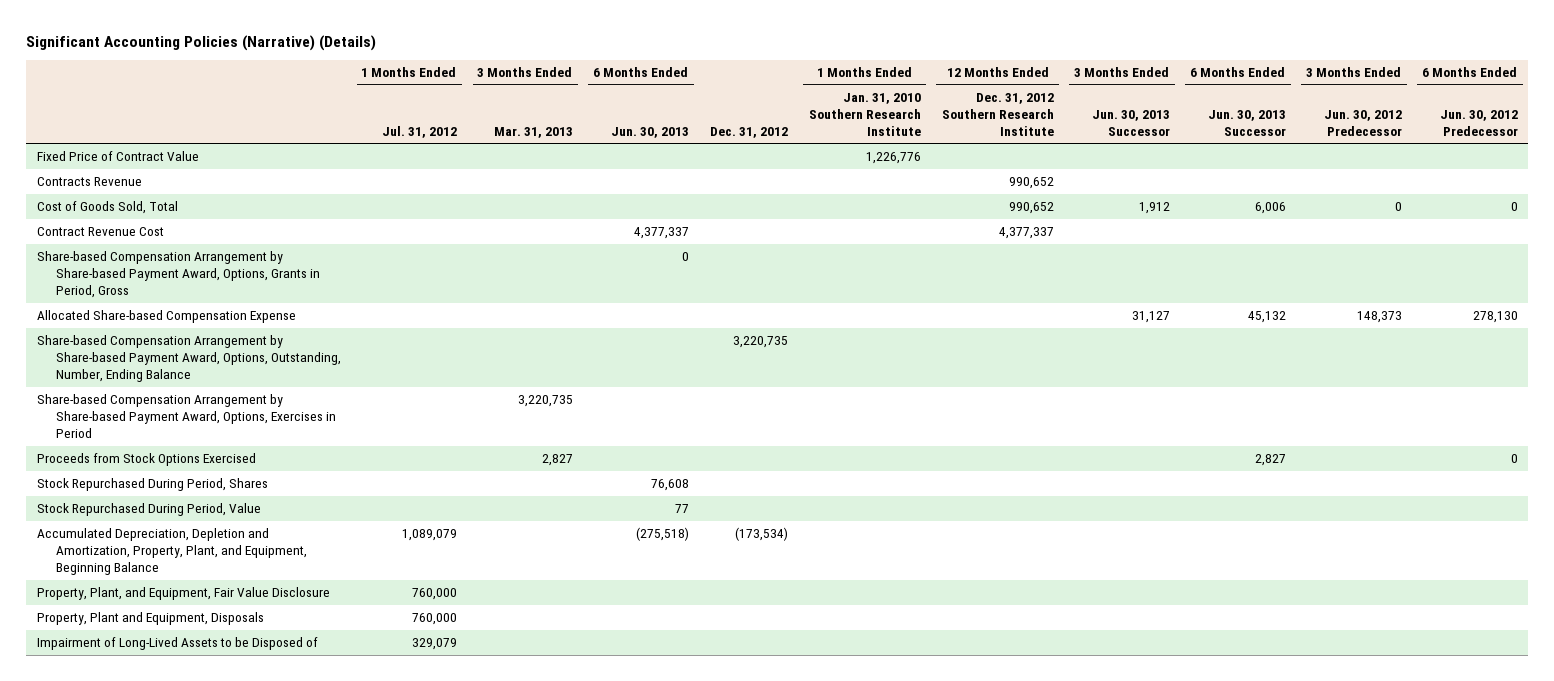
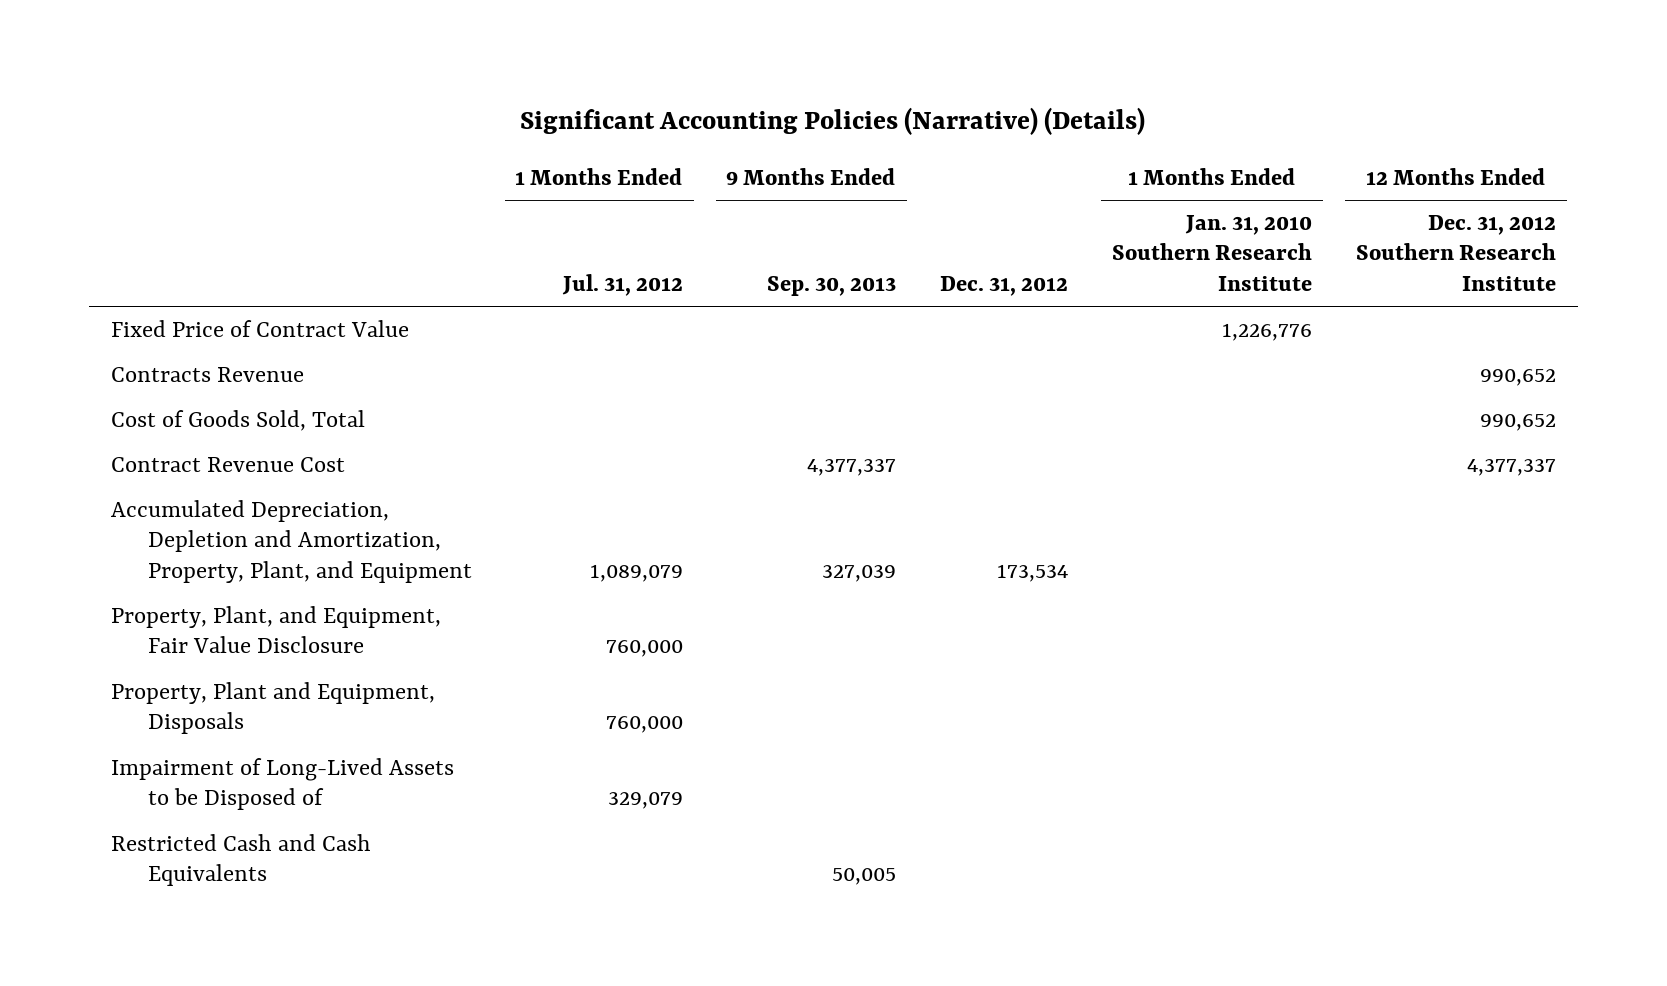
- | 1 Months Ended Jul. 31, 2012 | 3 Months Ended Mar. 31, 2013 | 6 Months Ended Jun. 30, 2013 | Dec. 31, 2012 | 1 Months Ended Jan. 31, 2010 Southern Research Institute | 12 Months Ended Dec. 31, 2012 Southern Research Institute | 3 Months Ended Jun. 30, 2013 Successor | 6 Months Ended Jun. 30, 2013 Successor | 3 Months Ended Jun. 30, 2012 Predecessor | 6 Months Ended Jun. 30, 2012 Predecessor
+ | 1 Months Ended Jul. 31, 2012 | 9 Months Ended Sep. 30, 2013 | Dec. 31, 2012 | 1 Months Ended Jan. 31, 2010 Southern Research Institute | 12 Months Ended Dec. 31, 2012 Southern Research Institute
- Share-based Compensation Arrangement by Share-based Payment Award, Options, Grants in Period, Gross | | | 0 | | | | | | |
- Allocated Share-based Compensation Expense | | | | | | | 31,127 | 45,132 | 148,373 | 278,130
- Share-based Compensation Arrangement by Share-based Payment Award, Options, Outstanding, Number, Ending Balance | | | | 3,220,735 | | | | | |
- Share-based Compensation Arrangement by Share-based Payment Award, Options, Exercises in Period | | 3,220,735 | | | | | | | |
- Proceeds from Stock Options Exercised | | 2,827 | | | | | | 2,827 | | 0
- Stock Repurchased During Period, Shares | | | 76,608 | | | | | | |
- Stock Repurchased During Period, Value | | | 77 | | | | | | |
- Accumulated Depreciation, Depletion and Amortization, Property, Plant, and Equipment, Beginning Balance | 1,089,079 | | (275,518) | (173,534) | | | | | |
+ Accumulated Depreciation, Depletion and Amortization, Property, Plant, and Equipment | 1,089,079 | 327,039 | 173,534 | |
+ Restricted Cash and Cash Equivalents | | 50,005 | | |

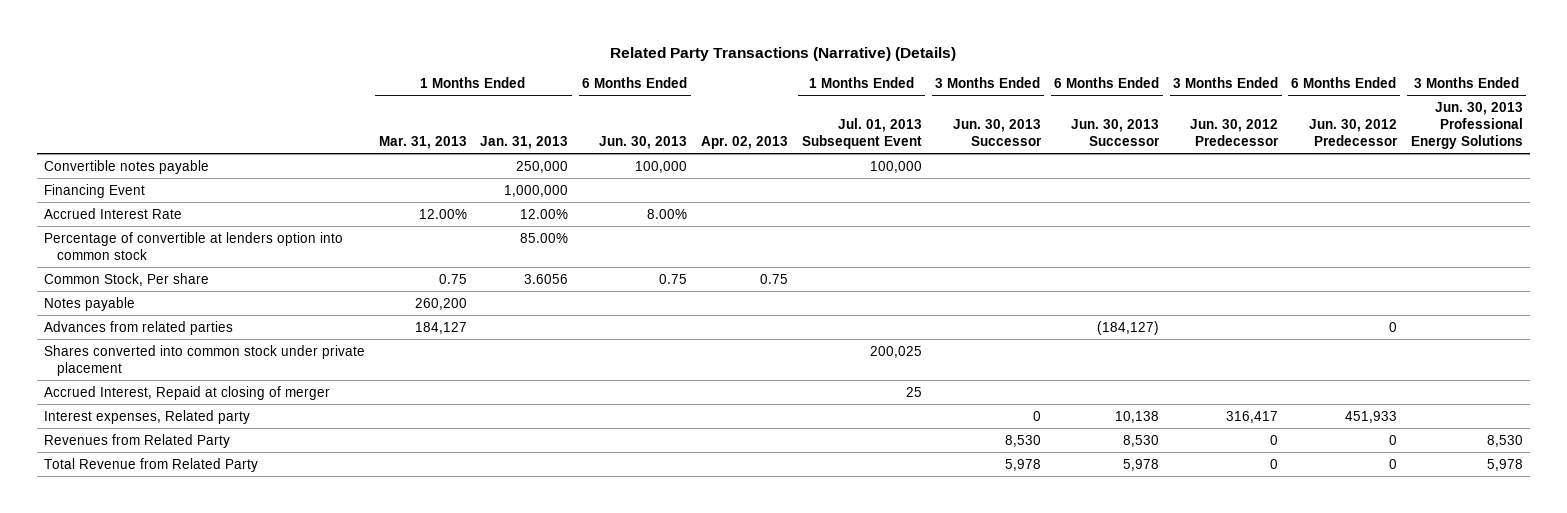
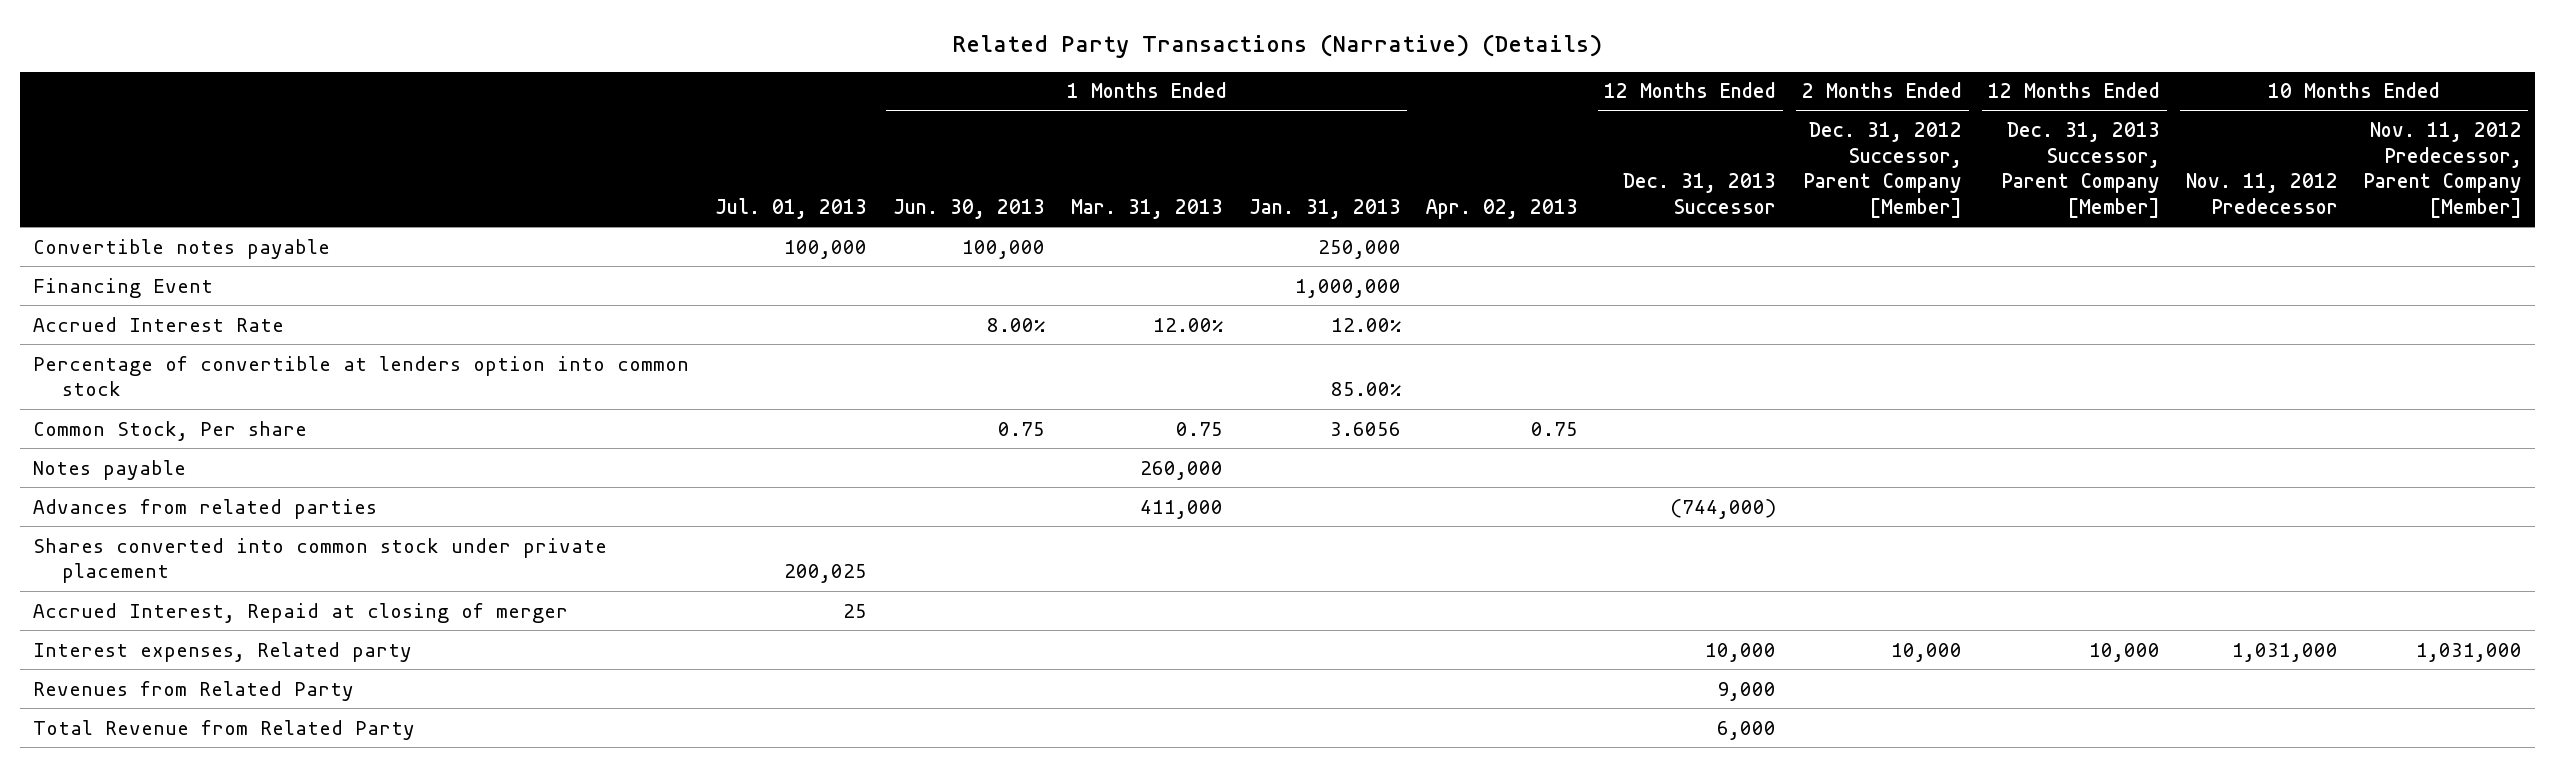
- | 1 Months Ended Mar. 31, 2013 | 1 Months Ended Jan. 31, 2013 | 6 Months Ended Jun. 30, 2013 | Apr. 02, 2013 | 1 Months Ended Jul. 01, 2013 Subsequent Event | 3 Months Ended Jun. 30, 2013 Successor | 6 Months Ended Jun. 30, 2013 Successor | 3 Months Ended Jun. 30, 2012 Predecessor | 6 Months Ended Jun. 30, 2012 Predecessor | 3 Months Ended Jun. 30, 2013 Professional Energy Solutions
+ | Jul. 01, 2013 | 1 Months Ended Jun. 30, 2013 | 1 Months Ended Mar. 31, 2013 | 1 Months Ended Jan. 31, 2013 | Apr. 02, 2013 | 12 Months Ended Dec. 31, 2013 Successor | 2 Months Ended Dec. 31, 2012 Successor, Parent Company [Member] | 12 Months Ended Dec. 31, 2013 Successor, Parent Company [Member] | 10 Months Ended Nov. 11, 2012 Predecessor | 10 Months Ended Nov. 11, 2012 Predecessor, Parent Company [Member]
- Notes payable | 260,200 | | | | | | | | |
- Advances from related parties | 184,127 | | | | | | (184,127) | | 0 |
+ Notes payable | | | 260,000 | | | | | | |
+ Advances from related parties | | | 411,000 | | | (744,000) | | | |

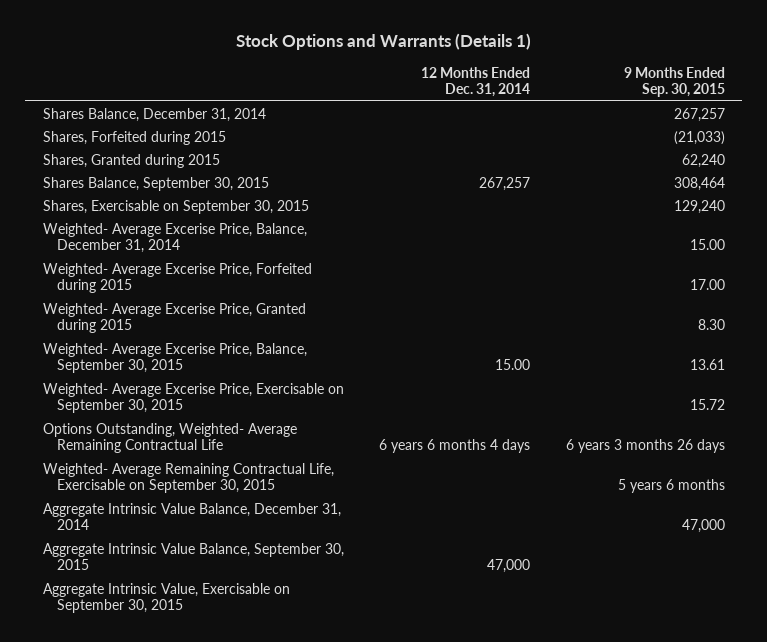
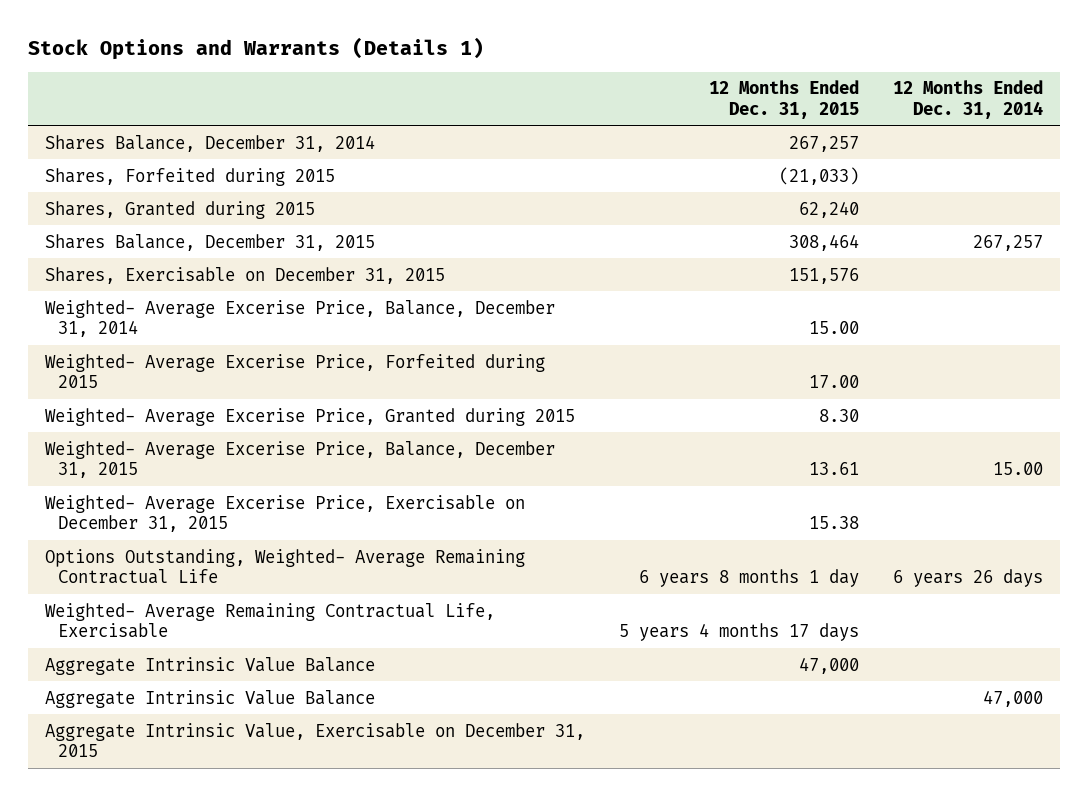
- | 12 Months Ended Dec. 31, 2014 | 9 Months Ended Sep. 30, 2015
+ | 12 Months Ended Dec. 31, 2015 | 12 Months Ended Dec. 31, 2014
- Shares Balance, September 30, 2015 | 267,257 | 308,464
- Shares, Exercisable on September 30, 2015 | | 129,240
+ Shares Balance, December 31, 2015 | 308,464 | 267,257
+ Shares, Exercisable on December 31, 2015 | 151,576 |
- Weighted- Average Excerise Price, Balance, September 30, 2015 | 15.00 | 13.61
- Weighted- Average Excerise Price, Exercisable on September 30, 2015 | | 15.72
- Options Outstanding, Weighted- Average Remaining Contractual Life | 6 years 6 months 4 days | 6 years 3 months 26 days
- Weighted- Average Remaining Contractual Life, Exercisable on September 30, 2015 | | 5 years 6 months
- Aggregate Intrinsic Value Balance, December 31, 2014 | | 47,000
- Aggregate Intrinsic Value Balance, September 30, 2015 | 47,000 |
- Aggregate Intrinsic Value, Exercisable on September 30, 2015
+ Weighted- Average Excerise Price, Balance, December 31, 2015 | 13.61 | 15.00
+ Weighted- Average Excerise Price, Exercisable on December 31, 2015 | 15.38 |
+ Options Outstanding, Weighted- Average Remaining Contractual Life | 6 years 8 months 1 day | 6 years 26 days
+ Weighted- Average Remaining Contractual Life, Exercisable | 5 years 4 months 17 days |
+ Aggregate Intrinsic Value Balance | 47,000 |
+ Aggregate Intrinsic Value Balance | | 47,000
+ Aggregate Intrinsic Value, Exercisable on December 31, 2015

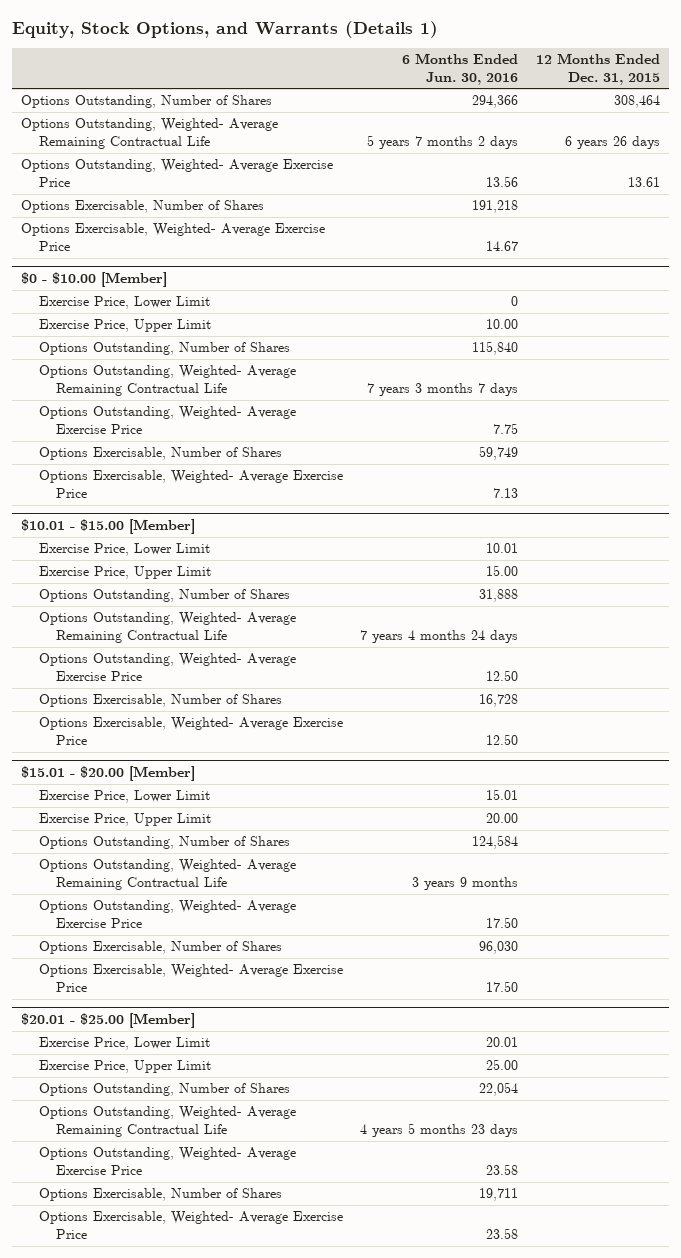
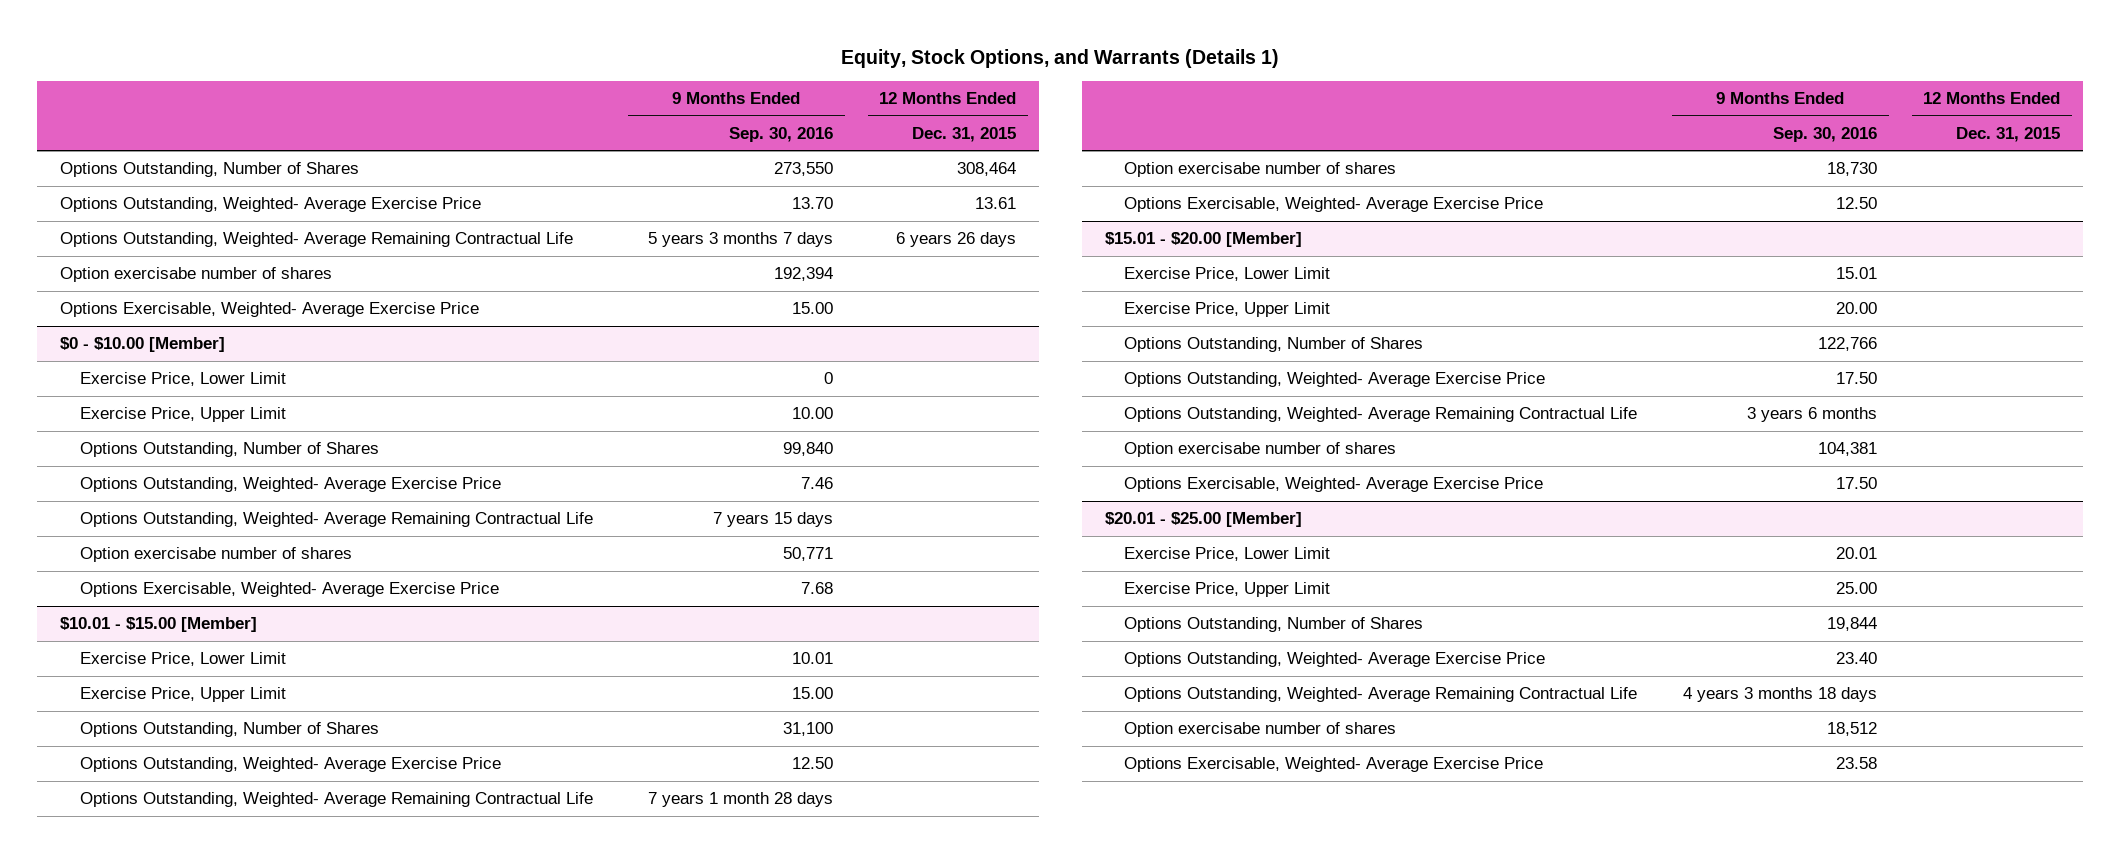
- | 6 Months Ended Jun. 30, 2016 | 12 Months Ended Dec. 31, 2015
+ | 9 Months Ended Sep. 30, 2016 | 12 Months Ended Dec. 31, 2015
- Options Exercisable, Number of Shares | 191,218 |
moved down: Options Outstanding, Weighted- Average Remaining Contractual Life | 5 years 3 months 7 days | 6 years 26 days
+ Option exercisabe number of shares | 192,394 |
@ $0 - $10.00 [Member]
- Options Exercisable, Number of Shares | 59,749 |
moved down: Options Outstanding, Weighted- Average Remaining Contractual Life | 7 years 15 days |
+ Option exercisabe number of shares | 50,771 |
@ $10.01 - $15.00 [Member]
- Options Exercisable, Number of Shares | 16,728 |
moved down: Options Outstanding, Weighted- Average Remaining Contractual Life | 7 years 1 month 28 days |
+ Option exercisabe number of shares | 18,730 |
@ $15.01 - $20.00 [Member]
- Options Exercisable, Number of Shares | 96,030 |
moved down: Options Outstanding, Weighted- Average Remaining Contractual Life | 3 years 6 months |
+ Option exercisabe number of shares | 104,381 |
@ $20.01 - $25.00 [Member]
- Options Exercisable, Number of Shares | 19,711 |
moved down: Options Outstanding, Weighted- Average Remaining Contractual Life | 4 years 3 months 18 days |
+ Option exercisabe number of shares | 18,512 |

